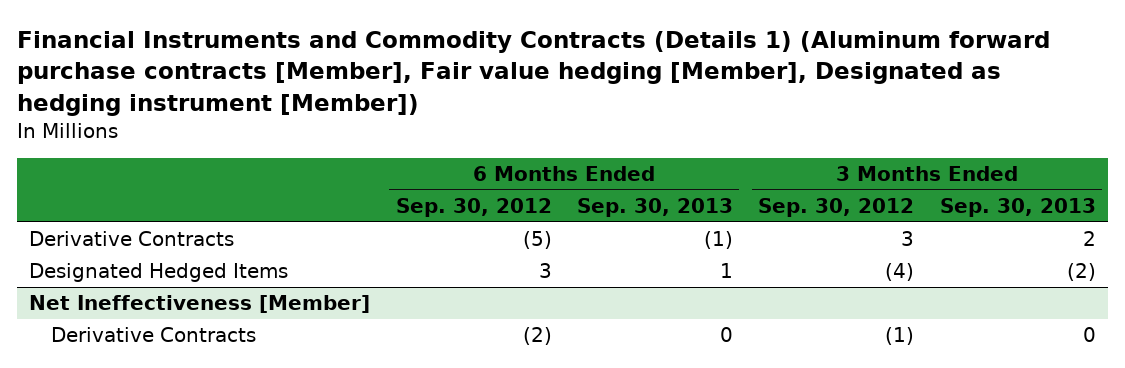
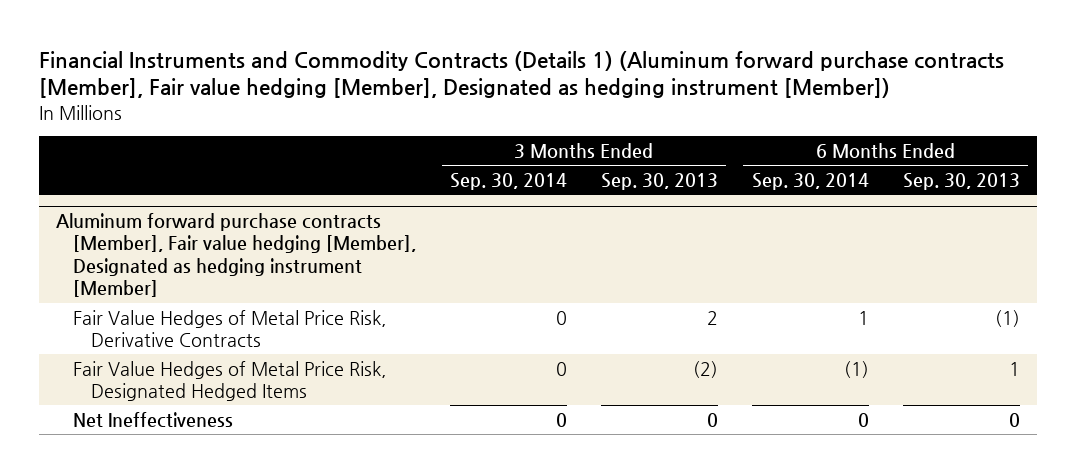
- | 6 Months Ended Sep. 30, 2012 | 6 Months Ended Sep. 30, 2013 | 3 Months Ended Sep. 30, 2012 | 3 Months Ended Sep. 30, 2013
+ | 3 Months Ended Sep. 30, 2014 | 3 Months Ended Sep. 30, 2013 | 6 Months Ended Sep. 30, 2014 | 6 Months Ended Sep. 30, 2013
- Derivative Contracts | (5) | (1) | 3 | 2
- Designated Hedged Items | 3 | 1 | (4) | (2)
- Net Ineffectiveness [Member]
- Derivative Contracts | (2) | 0 | (1) | 0
+ Aluminum forward purchase contracts [Member], Fair value hedging [Member], Designated as hedging instrument [Member]
+ Fair Value Hedges of Metal Price Risk, Derivative Contracts | 0 | 2 | 1 | (1)
+ Fair Value Hedges of Metal Price Risk, Designated Hedged Items | 0 | (2) | (1) | 1
+ Net Ineffectiveness | 0 | 0 | 0 | 0

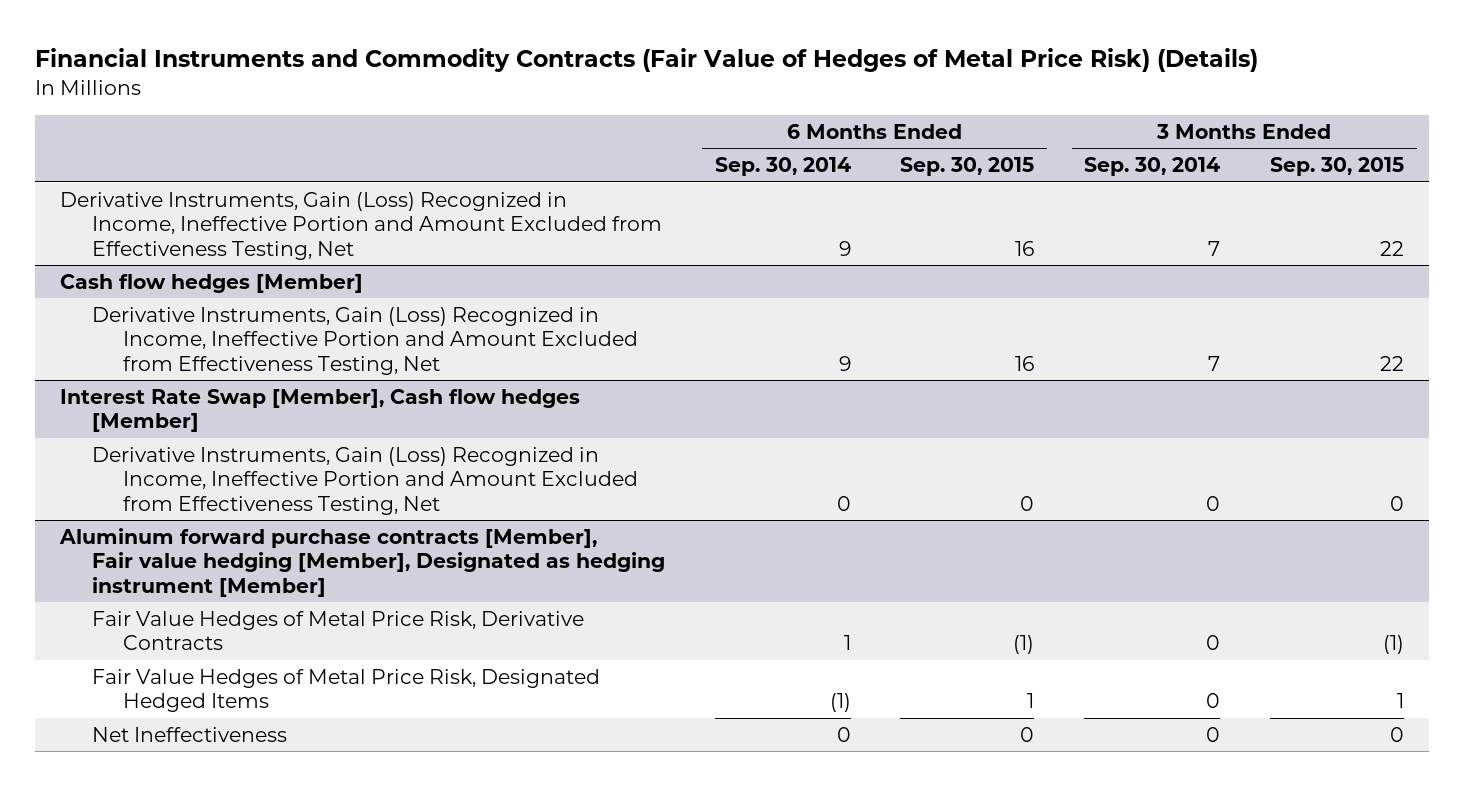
- Financial Instruments and Commodity Contracts (Details 1) (Aluminum forward purchase contracts [Member], Fair value hedging [Member], Designated as hedging instrument [Member])
+ Financial Instruments and Commodity Contracts (Fair Value of Hedges of Metal Price Risk) (Details)
- | 3 Months Ended Sep. 30, 2014 | 3 Months Ended Sep. 30, 2013 | 6 Months Ended Sep. 30, 2014 | 6 Months Ended Sep. 30, 2013
+ | 6 Months Ended Sep. 30, 2014 | 6 Months Ended Sep. 30, 2015 | 3 Months Ended Sep. 30, 2014 | 3 Months Ended Sep. 30, 2015
+ Derivative Instruments, Gain (Loss) Recognized in Income, Ineffective Portion and Amount Excluded from Effectiveness Testing, Net | 9 | 16 | 7 | 22
+ Cash flow hedges [Member]
+ Derivative Instruments, Gain (Loss) Recognized in Income, Ineffective Portion and Amount Excluded from Effectiveness Testing, Net | 9 | 16 | 7 | 22
+ Interest Rate Swap [Member], Cash flow hedges [Member]
+ Derivative Instruments, Gain (Loss) Recognized in Income, Ineffective Portion and Amount Excluded from Effectiveness Testing, Net | 0 | 0 | 0 | 0

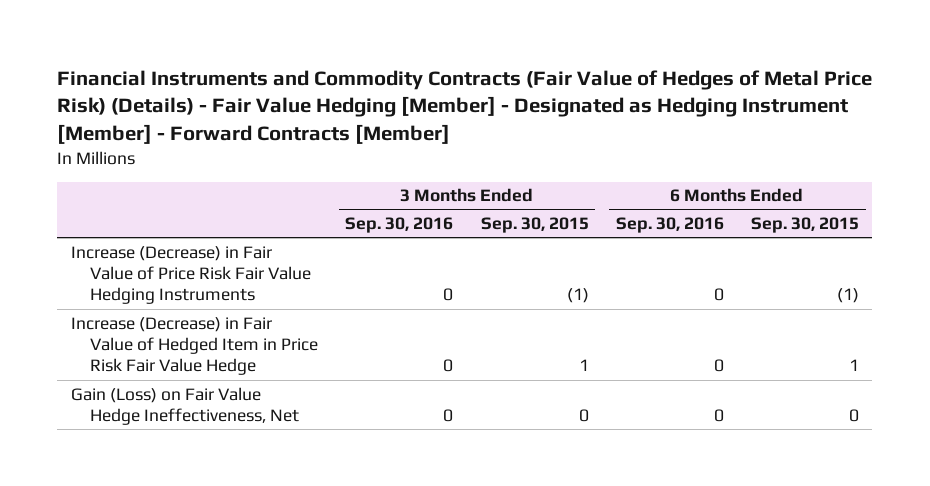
- Financial Instruments and Commodity Contracts (Fair Value of Hedges of Metal Price Risk) (Details)
+ Financial Instruments and Commodity Contracts (Fair Value of Hedges of Metal Price Risk) (Details) - Fair Value Hedging [Member] - Designated as Hedging Instrument [Member] - Forward Contracts [Member]
- | 6 Months Ended Sep. 30, 2014 | 6 Months Ended Sep. 30, 2015 | 3 Months Ended Sep. 30, 2014 | 3 Months Ended Sep. 30, 2015
+ | 3 Months Ended Sep. 30, 2016 | 3 Months Ended Sep. 30, 2015 | 6 Months Ended Sep. 30, 2016 | 6 Months Ended Sep. 30, 2015
- Derivative Instruments, Gain (Loss) Recognized in Income, Ineffective Portion and Amount Excluded from Effectiveness Testing, Net | 9 | 16 | 7 | 22
- Cash flow hedges [Member]
- Derivative Instruments, Gain (Loss) Recognized in Income, Ineffective Portion and Amount Excluded from Effectiveness Testing, Net | 9 | 16 | 7 | 22
- Interest Rate Swap [Member], Cash flow hedges [Member]
- Derivative Instruments, Gain (Loss) Recognized in Income, Ineffective Portion and Amount Excluded from Effectiveness Testing, Net | 0 | 0 | 0 | 0
- Aluminum forward purchase contracts [Member], Fair value hedging [Member], Designated as hedging instrument [Member]
- Fair Value Hedges of Metal Price Risk, Derivative Contracts | 1 | (1) | 0 | (1)
- Fair Value Hedges of Metal Price Risk, Designated Hedged Items | (1) | 1 | 0 | 1
- Net Ineffectiveness | 0 | 0 | 0 | 0
+ Increase (Decrease) in Fair Value of Price Risk Fair Value Hedging Instruments | 0 | (1) | 0 | (1)
+ Increase (Decrease) in Fair Value of Hedged Item in Price Risk Fair Value Hedge | 0 | 1 | 0 | 1
+ Gain (Loss) on Fair Value Hedge Ineffectiveness, Net | 0 | 0 | 0 | 0

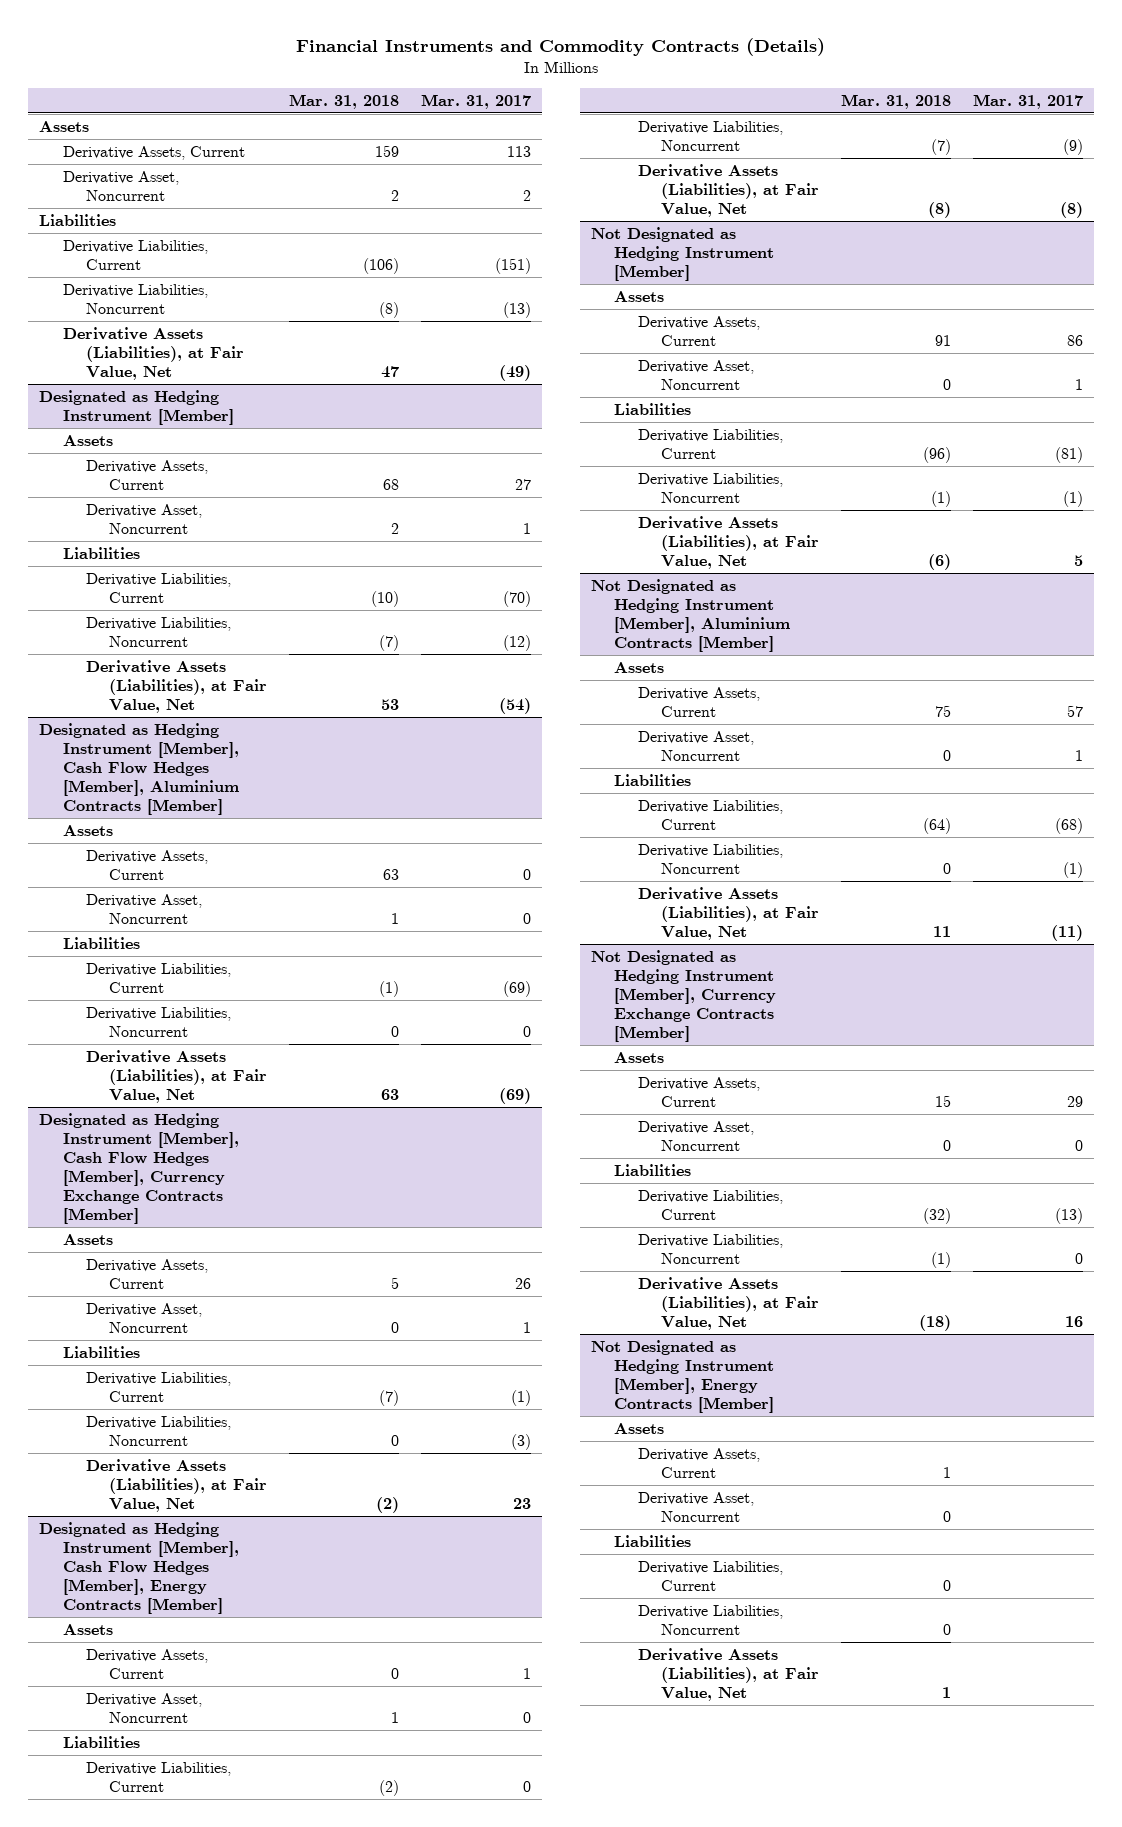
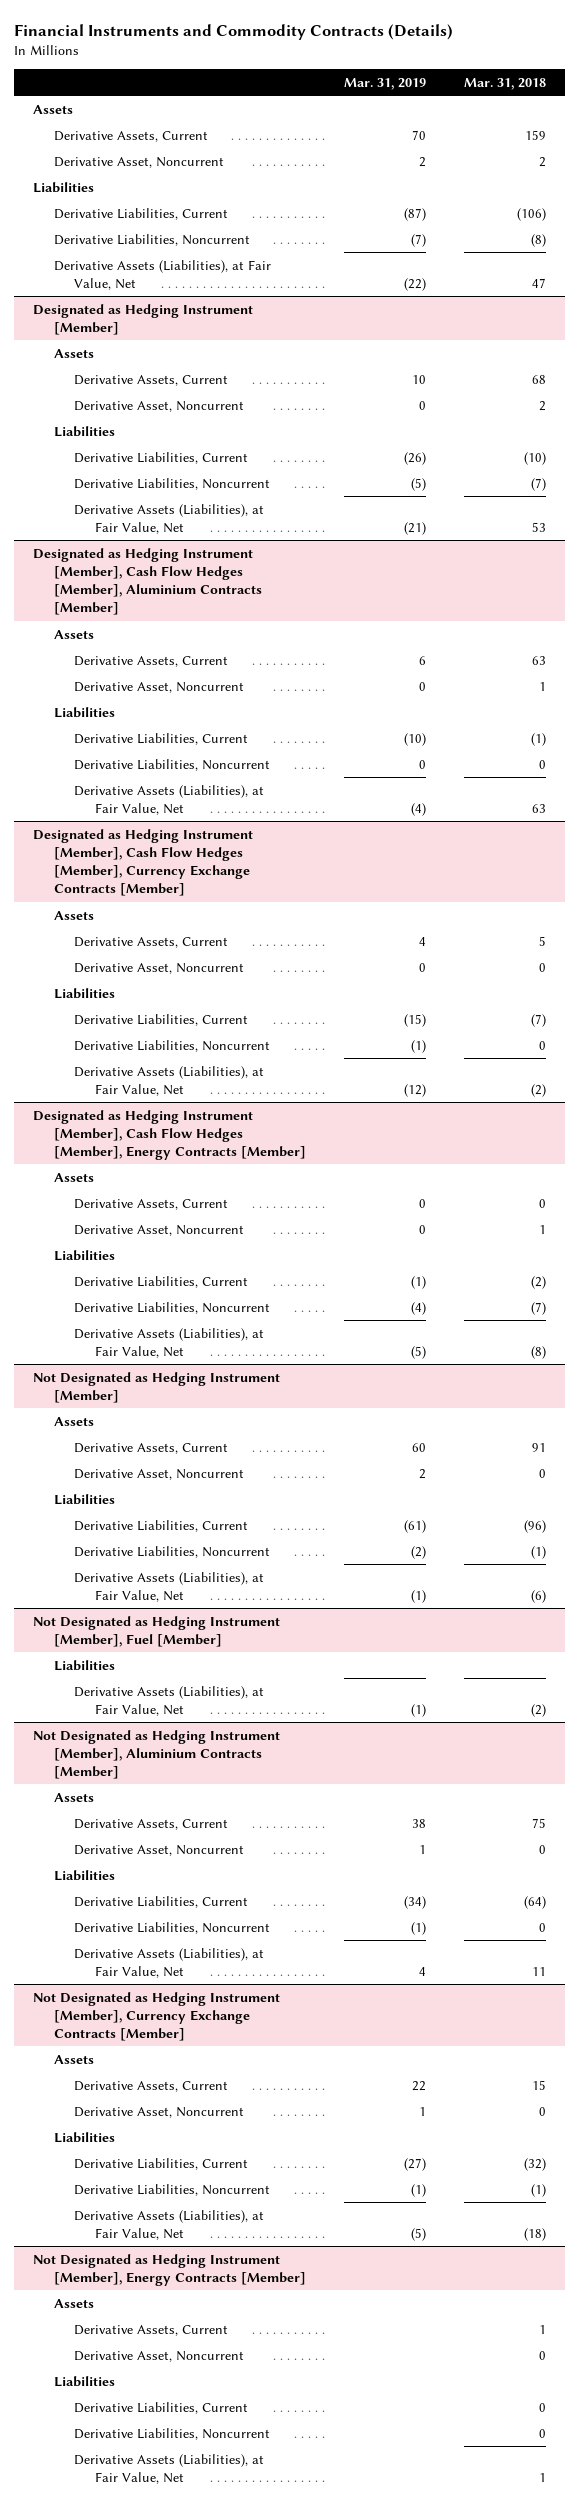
- | Mar. 31, 2018 | Mar. 31, 2017
+ | Mar. 31, 2019 | Mar. 31, 2018
+ Not Designated as Hedging Instrument [Member], Fuel [Member]
+ Liabilities
+ Derivative Assets (Liabilities), at Fair Value, Net | (1) | (2)

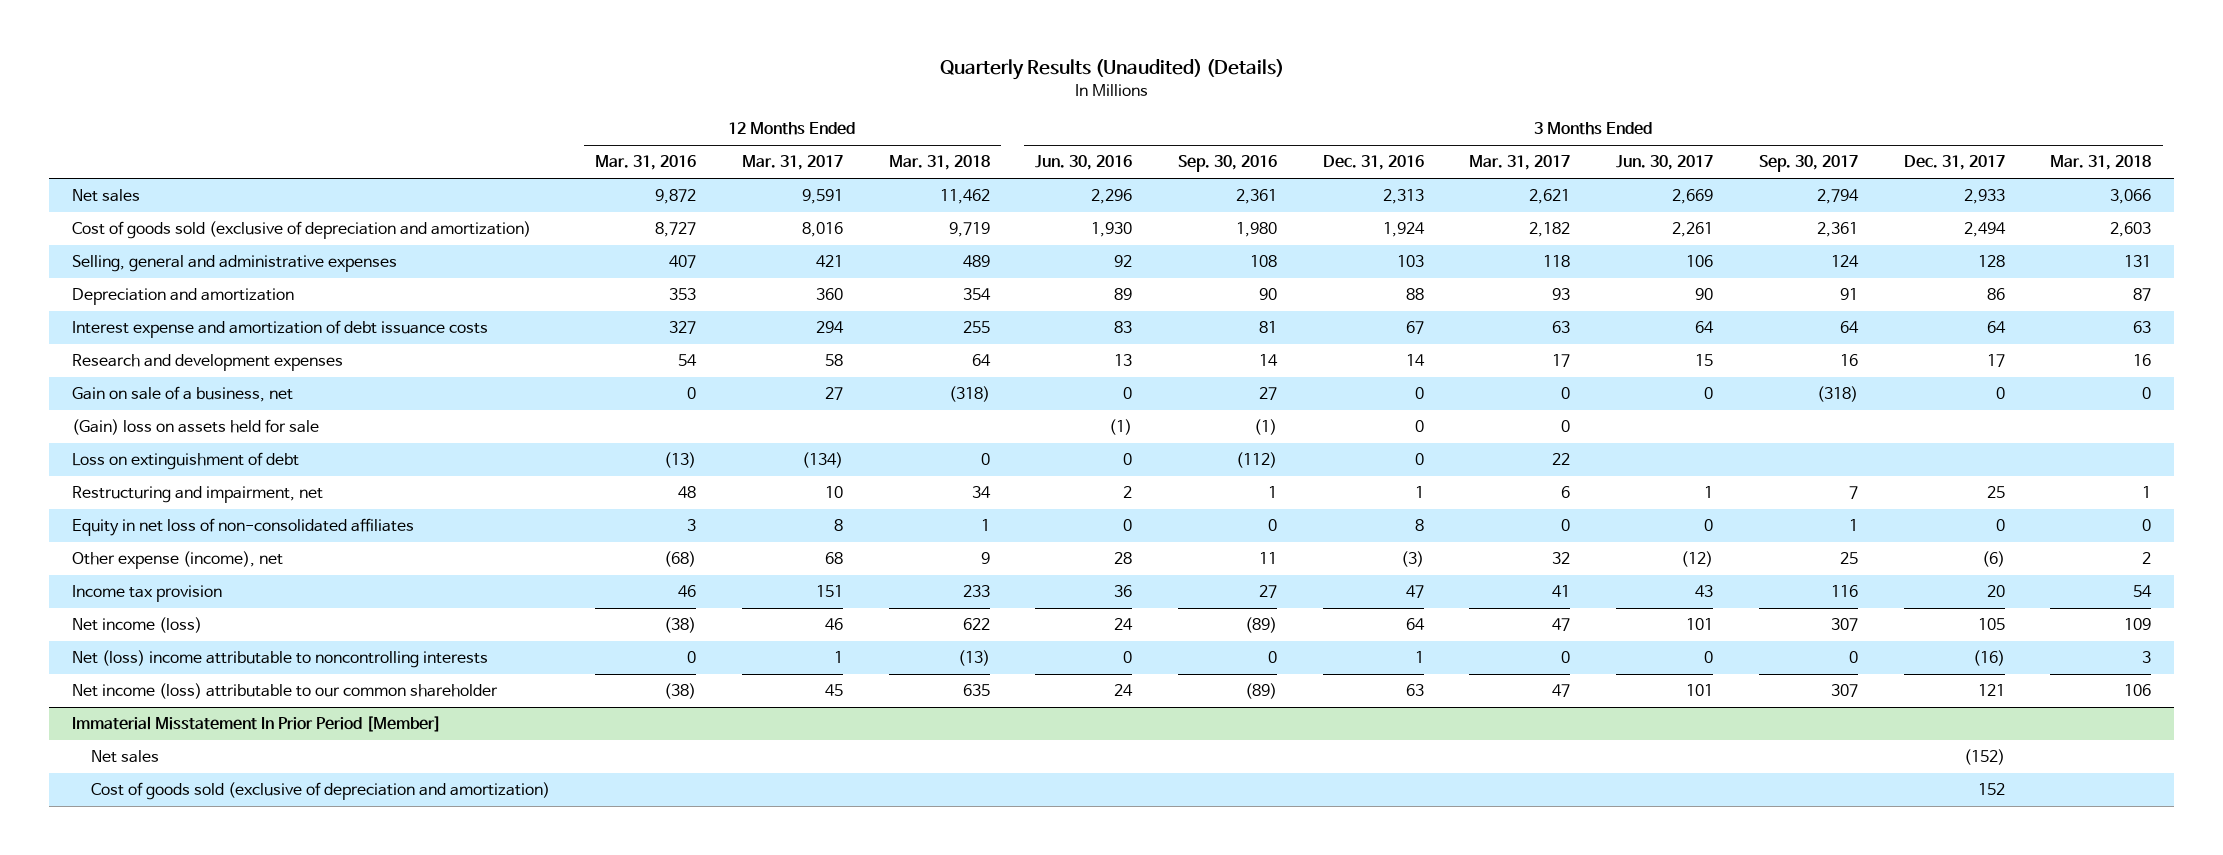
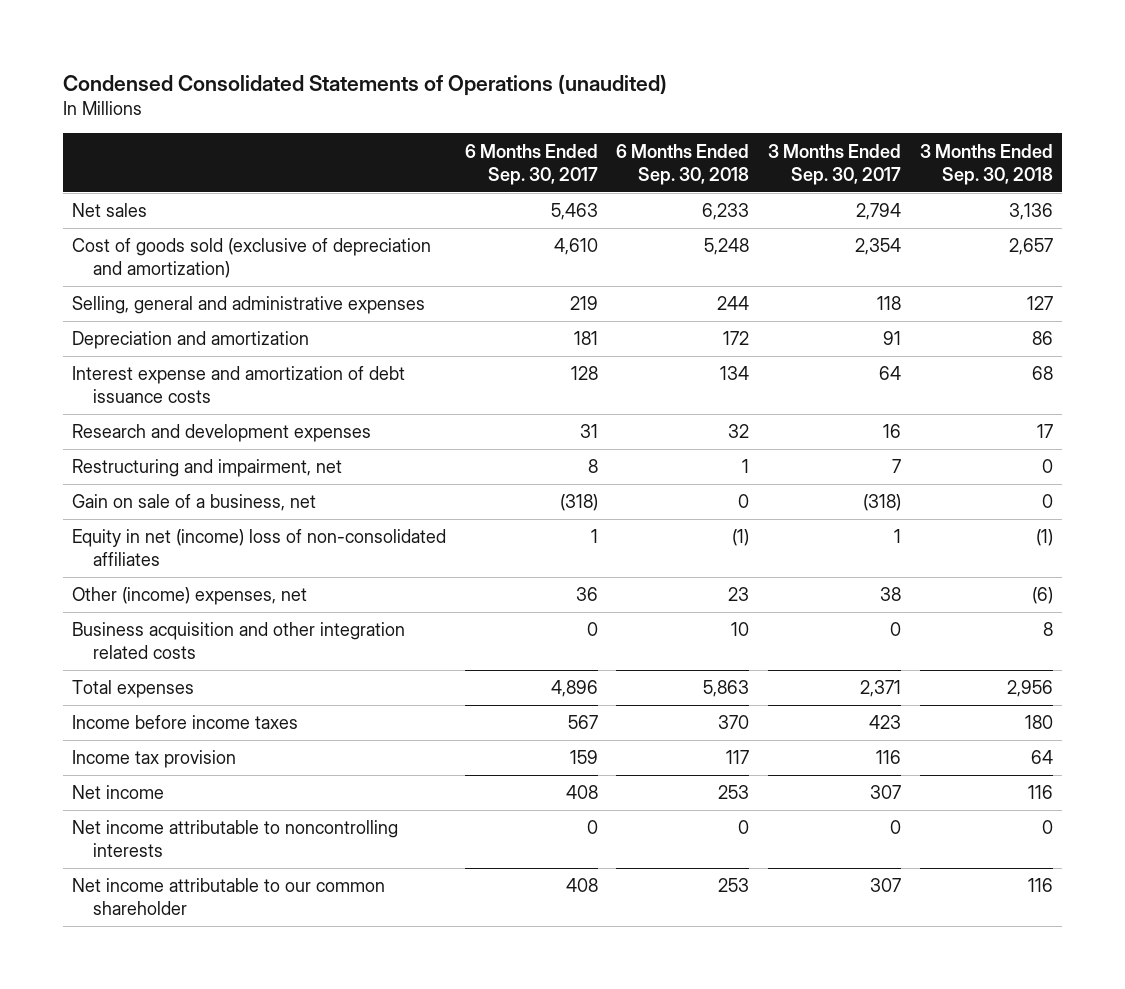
- Quarterly Results (Unaudited) (Details)
+ Condensed Consolidated Statements of Operations (unaudited)
- | 12 Months Ended Mar. 31, 2016 | 12 Months Ended Mar. 31, 2017 | 12 Months Ended Mar. 31, 2018 | 3 Months Ended Jun. 30, 2016 | 3 Months Ended Sep. 30, 2016 | 3 Months Ended Dec. 31, 2016 | 3 Months Ended Mar. 31, 2017 | 3 Months Ended Jun. 30, 2017 | 3 Months Ended Sep. 30, 2017 | 3 Months Ended Dec. 31, 2017 | 3 Months Ended Mar. 31, 2018
+ | 6 Months Ended Sep. 30, 2017 | 6 Months Ended Sep. 30, 2018 | 3 Months Ended Sep. 30, 2017 | 3 Months Ended Sep. 30, 2018
- Cost of goods sold (exclusive of depreciation and amortization) | 8,727 | 8,016 | 9,719 | 1,930 | 1,980 | 1,924 | 2,182 | 2,261 | 2,361 | 2,494 | 2,603
- Selling, general and administrative expenses | 407 | 421 | 489 | 92 | 108 | 103 | 118 | 106 | 124 | 128 | 131
+ Cost of goods sold (exclusive of depreciation and amortization) | 4,610 | 5,248 | 2,354 | 2,657
+ Selling, general and administrative expenses | 219 | 244 | 118 | 127
- (Gain) loss on assets held for sale | | | | (1) | (1) | 0 | 0 | | | |
- Loss on extinguishment of debt | (13) | (134) | 0 | 0 | (112) | 0 | 22 | | | |
- Equity in net loss of non-consolidated affiliates | 3 | 8 | 1 | 0 | 0 | 8 | 0 | 0 | 1 | 0 | 0
- Other expense (income), net | (68) | 68 | 9 | 28 | 11 | (3) | 32 | (12) | 25 | (6) | 2
moved down: Gain on sale of a business, net | (318) | 0 | (318) | 0
+ Equity in net (income) loss of non-consolidated affiliates | 1 | (1) | 1 | (1)
+ Other (income) expenses, net | 36 | 23 | 38 | (6)
+ Business acquisition and other integration related costs | 0 | 10 | 0 | 8
+ Total expenses | 4,896 | 5,863 | 2,371 | 2,956
+ Income before income taxes | 567 | 370 | 423 | 180
- Net income (loss) | (38) | 46 | 622 | 24 | (89) | 64 | 47 | 101 | 307 | 105 | 109
- Net (loss) income attributable to noncontrolling interests | 0 | 1 | (13) | 0 | 0 | 1 | 0 | 0 | 0 | (16) | 3
- Net income (loss) attributable to our common shareholder | (38) | 45 | 635 | 24 | (89) | 63 | 47 | 101 | 307 | 121 | 106
- Immaterial Misstatement In Prior Period [Member]
- Net sales | | | | | | | | | | (152) |
- Cost of goods sold (exclusive of depreciation and amortization) | | | | | | | | | | 152 |
+ Net income | 408 | 253 | 307 | 116
+ Net income attributable to noncontrolling interests | 0 | 0 | 0 | 0
+ Net income attributable to our common shareholder | 408 | 253 | 307 | 116

